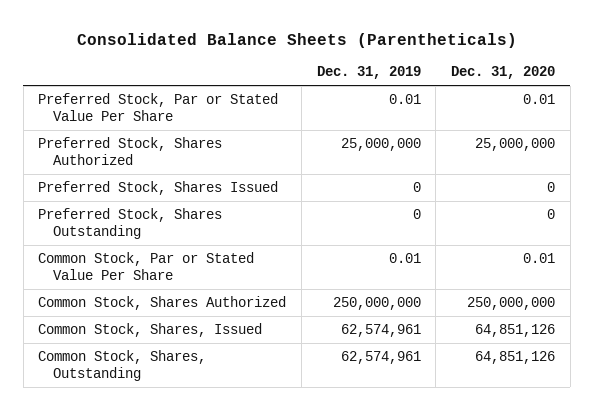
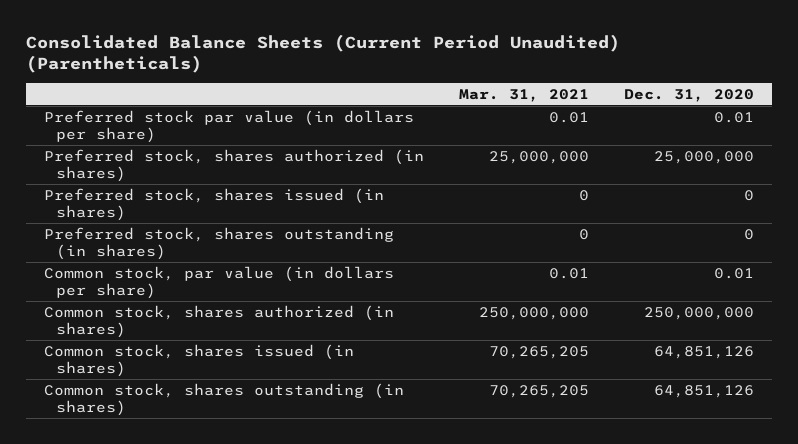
- Consolidated Balance Sheets (Parentheticals)
+ Consolidated Balance Sheets (Current Period Unaudited) (Parentheticals)
- | Dec. 31, 2019 | Dec. 31, 2020
+ | Mar. 31, 2021 | Dec. 31, 2020
- Preferred Stock, Par or Stated Value Per Share | 0.01 | 0.01
- Preferred Stock, Shares Authorized | 25,000,000 | 25,000,000
- Preferred Stock, Shares Issued | 0 | 0
- Preferred Stock, Shares Outstanding | 0 | 0
- Common Stock, Par or Stated Value Per Share | 0.01 | 0.01
- Common Stock, Shares Authorized | 250,000,000 | 250,000,000
- Common Stock, Shares, Issued | 62,574,961 | 64,851,126
- Common Stock, Shares, Outstanding | 62,574,961 | 64,851,126
+ Preferred stock par value (in dollars per share) | 0.01 | 0.01
+ Preferred stock, shares authorized (in shares) | 25,000,000 | 25,000,000
+ Preferred stock, shares issued (in shares) | 0 | 0
+ Preferred stock, shares outstanding (in shares) | 0 | 0
+ Common stock, par value (in dollars per share) | 0.01 | 0.01
+ Common stock, shares authorized (in shares) | 250,000,000 | 250,000,000
+ Common stock, shares issued (in shares) | 70,265,205 | 64,851,126
+ Common stock, shares outstanding (in shares) | 70,265,205 | 64,851,126

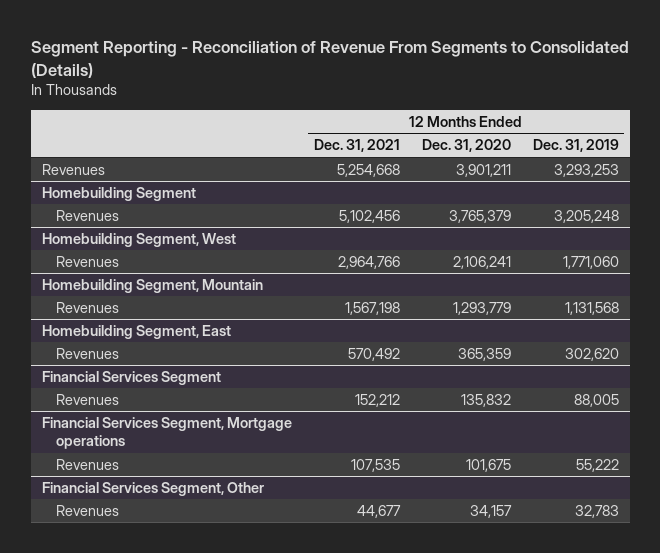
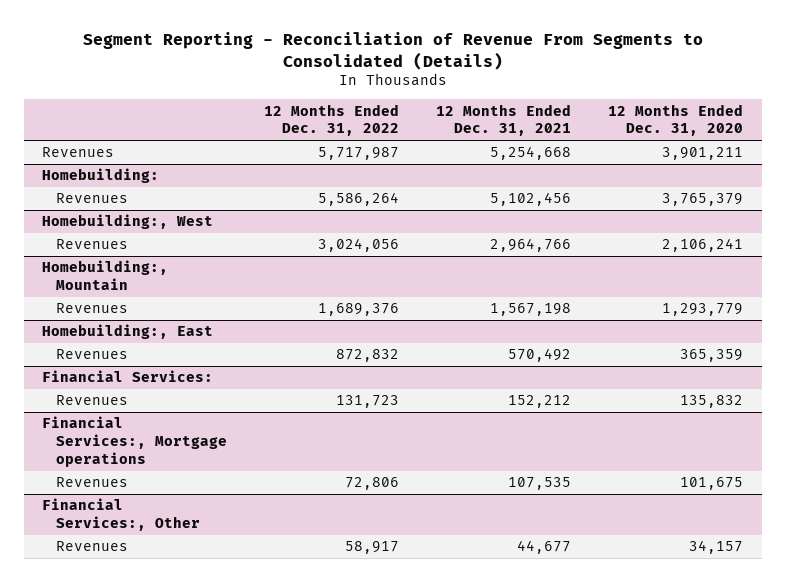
- | 12 Months Ended Dec. 31, 2021 | 12 Months Ended Dec. 31, 2020 | 12 Months Ended Dec. 31, 2019
+ | 12 Months Ended Dec. 31, 2022 | 12 Months Ended Dec. 31, 2021 | 12 Months Ended Dec. 31, 2020
- Homebuilding Segment
+ Homebuilding:
- Homebuilding Segment, West
+ Homebuilding:, West
- Homebuilding Segment, Mountain
+ Homebuilding:, Mountain
- Homebuilding Segment, East
+ Homebuilding:, East
- Financial Services Segment
+ Financial Services:
- Financial Services Segment, Mortgage operations
+ Financial Services:, Mortgage operations
- Financial Services Segment, Other
+ Financial Services:, Other

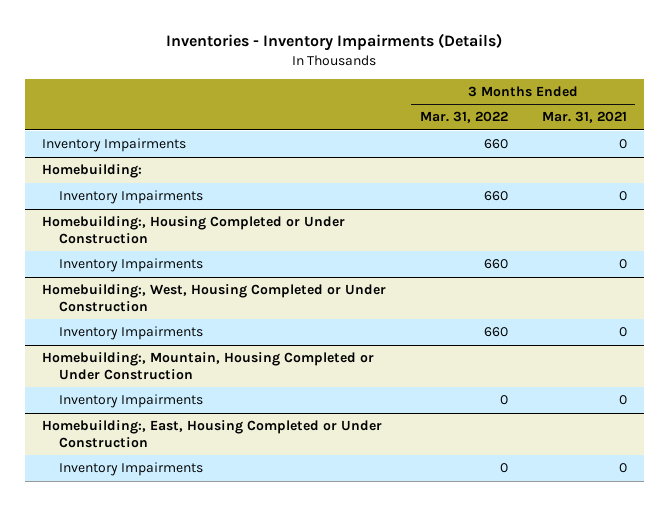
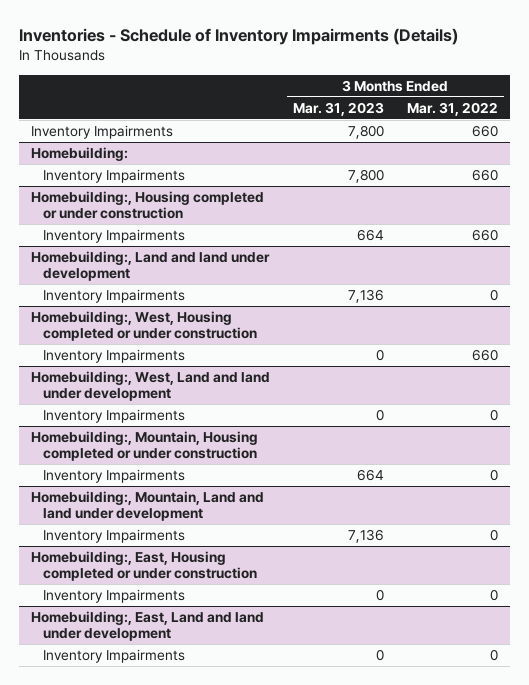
- Inventories - Inventory Impairments (Details)
+ Inventories - Schedule of Inventory Impairments (Details)
- | 3 Months Ended Mar. 31, 2022 | 3 Months Ended Mar. 31, 2021
+ | 3 Months Ended Mar. 31, 2023 | 3 Months Ended Mar. 31, 2022
- Homebuilding:, Housing Completed or Under Construction
+ Homebuilding:, Housing completed or under construction
- Homebuilding:, West, Housing Completed or Under Construction
+ Homebuilding:, Land and land under development
+ Inventory Impairments | 7,136 | 0
+ Homebuilding:, West, Housing completed or under construction
- Homebuilding:, Mountain, Housing Completed or Under Construction
+ Homebuilding:, West, Land and land under development
- Homebuilding:, East, Housing Completed or Under Construction
+ Homebuilding:, Mountain, Housing completed or under construction
+ Homebuilding:, Mountain, Land and land under development
+ Inventory Impairments | 7,136 | 0
+ Homebuilding:, East, Housing completed or under construction
+ Inventory Impairments | 0 | 0
+ Homebuilding:, East, Land and land under development
+ Inventory Impairments | 0 | 0

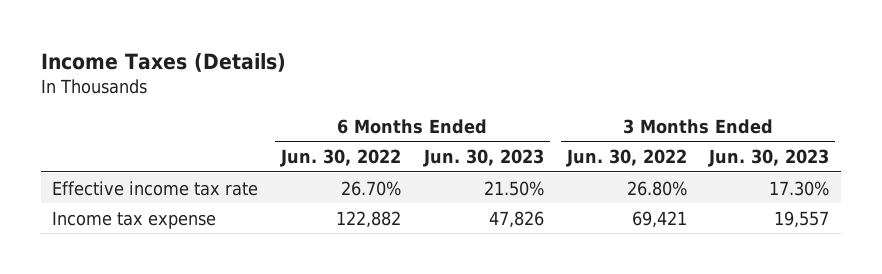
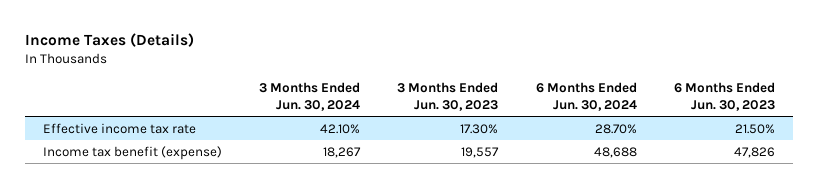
- | 6 Months Ended Jun. 30, 2022 | 6 Months Ended Jun. 30, 2023 | 3 Months Ended Jun. 30, 2022 | 3 Months Ended Jun. 30, 2023
+ | 3 Months Ended Jun. 30, 2024 | 3 Months Ended Jun. 30, 2023 | 6 Months Ended Jun. 30, 2024 | 6 Months Ended Jun. 30, 2023
- Income tax expense | 122,882 | 47,826 | 69,421 | 19,557
+ Income tax benefit (expense) | 18,267 | 19,557 | 48,688 | 47,826

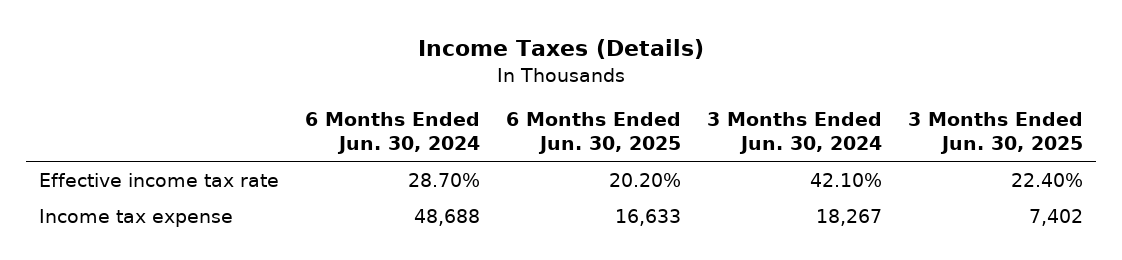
- | 3 Months Ended Jun. 30, 2024 | 3 Months Ended Jun. 30, 2023 | 6 Months Ended Jun. 30, 2024 | 6 Months Ended Jun. 30, 2023
+ | 6 Months Ended Jun. 30, 2024 | 6 Months Ended Jun. 30, 2025 | 3 Months Ended Jun. 30, 2024 | 3 Months Ended Jun. 30, 2025
- Income tax benefit (expense) | 18,267 | 19,557 | 48,688 | 47,826
+ Income tax expense | 48,688 | 16,633 | 18,267 | 7,402

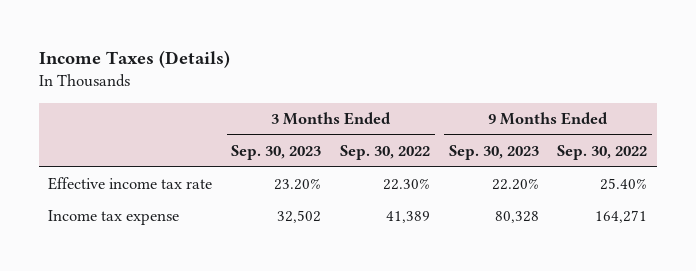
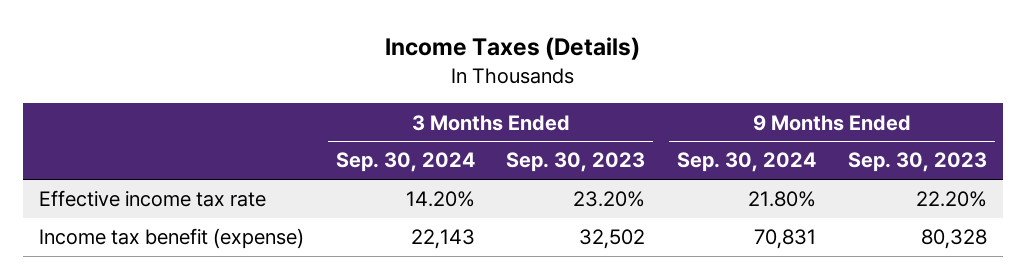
- | 3 Months Ended Sep. 30, 2023 | 3 Months Ended Sep. 30, 2022 | 9 Months Ended Sep. 30, 2023 | 9 Months Ended Sep. 30, 2022
+ | 3 Months Ended Sep. 30, 2024 | 3 Months Ended Sep. 30, 2023 | 9 Months Ended Sep. 30, 2024 | 9 Months Ended Sep. 30, 2023
- Income tax expense | 32,502 | 41,389 | 80,328 | 164,271
+ Income tax benefit (expense) | 22,143 | 32,502 | 70,831 | 80,328

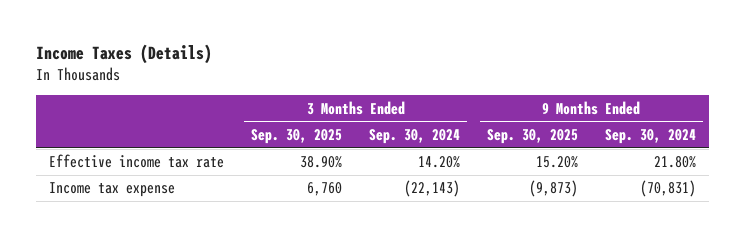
- | 3 Months Ended Sep. 30, 2024 | 3 Months Ended Sep. 30, 2023 | 9 Months Ended Sep. 30, 2024 | 9 Months Ended Sep. 30, 2023
+ | 3 Months Ended Sep. 30, 2025 | 3 Months Ended Sep. 30, 2024 | 9 Months Ended Sep. 30, 2025 | 9 Months Ended Sep. 30, 2024
- Income tax benefit (expense) | 22,143 | 32,502 | 70,831 | 80,328
+ Income tax expense | 6,760 | (22,143) | (9,873) | (70,831)

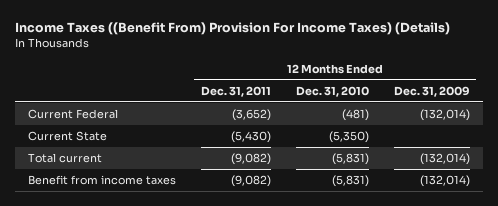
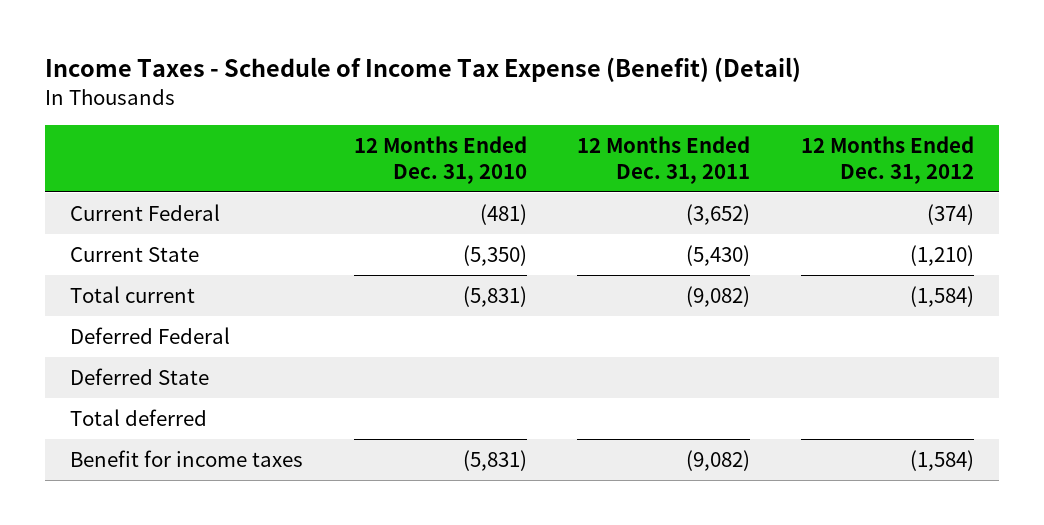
- Income Taxes ((Benefit From) Provision For Income Taxes) (Details)
+ Income Taxes - Schedule of Income Tax Expense (Benefit) (Detail)
- | 12 Months Ended Dec. 31, 2011 | 12 Months Ended Dec. 31, 2010 | 12 Months Ended Dec. 31, 2009
+ | 12 Months Ended Dec. 31, 2010 | 12 Months Ended Dec. 31, 2011 | 12 Months Ended Dec. 31, 2012
- Benefit from income taxes | (9,082) | (5,831) | (132,014)
+ Deferred Federal
+ Deferred State
+ Total deferred
+ Benefit for income taxes | (5,831) | (9,082) | (1,584)

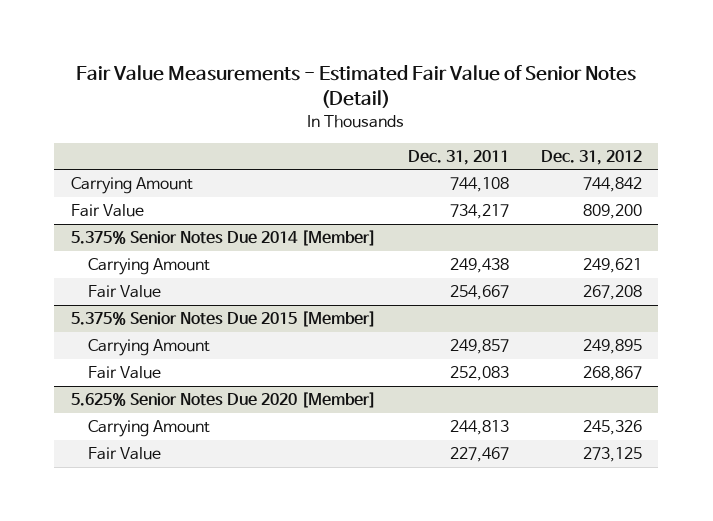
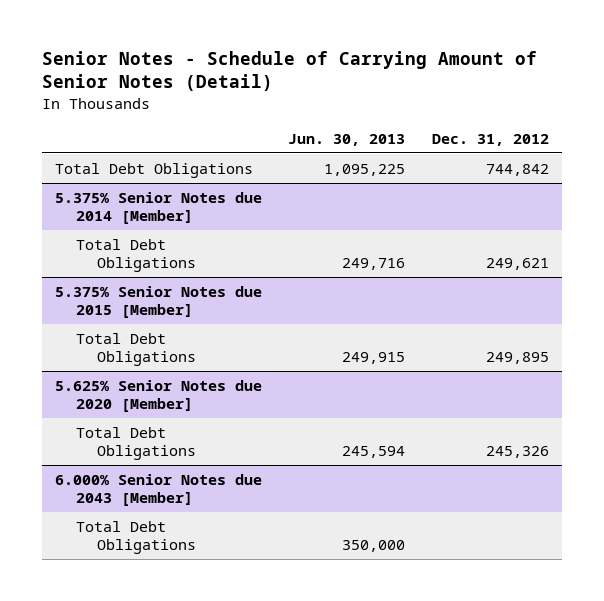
- Fair Value Measurements - Estimated Fair Value of Senior Notes (Detail)
+ Senior Notes - Schedule of Carrying Amount of Senior Notes (Detail)
- | Dec. 31, 2011 | Dec. 31, 2012
+ | Jun. 30, 2013 | Dec. 31, 2012
- Carrying Amount | 744,108 | 744,842
- Fair Value | 734,217 | 809,200
- 5.375% Senior Notes Due 2014 [Member]
- Carrying Amount | 249,438 | 249,621
- Fair Value | 254,667 | 267,208
- 5.375% Senior Notes Due 2015 [Member]
- Carrying Amount | 249,857 | 249,895
- Fair Value | 252,083 | 268,867
- 5.625% Senior Notes Due 2020 [Member]
- Carrying Amount | 244,813 | 245,326
- Fair Value | 227,467 | 273,125
+ Total Debt Obligations | 1,095,225 | 744,842
+ 5.375% Senior Notes due 2014 [Member]
+ Total Debt Obligations | 249,716 | 249,621
+ 5.375% Senior Notes due 2015 [Member]
+ Total Debt Obligations | 249,915 | 249,895
+ 5.625% Senior Notes due 2020 [Member]
+ Total Debt Obligations | 245,594 | 245,326
+ 6.000% Senior Notes due 2043 [Member]
+ Total Debt Obligations | 350,000 |

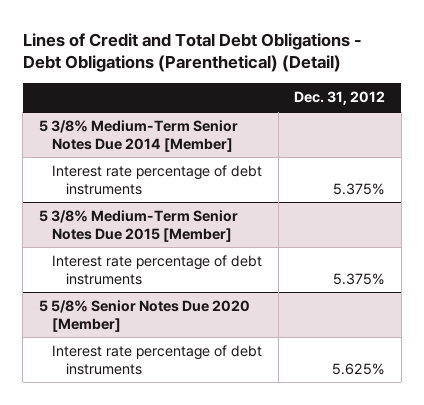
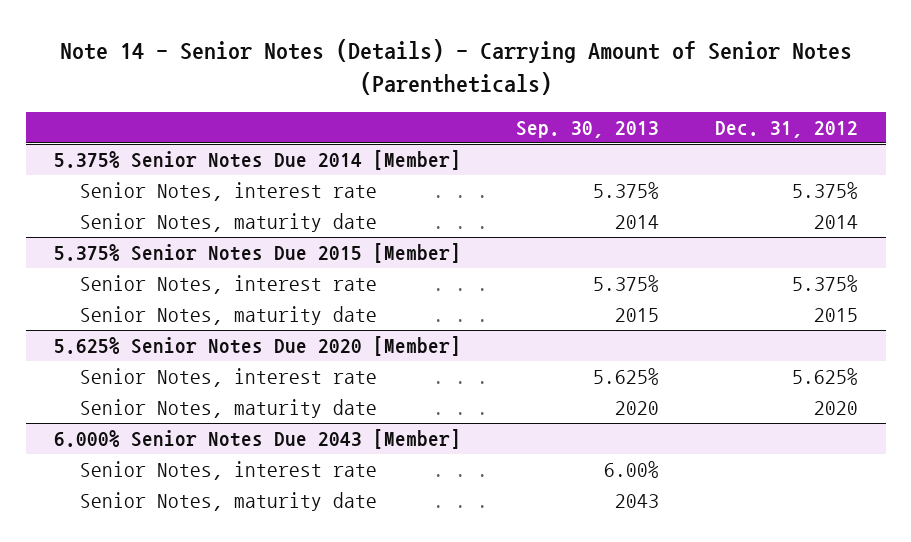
- Lines of Credit and Total Debt Obligations - Debt Obligations (Parenthetical) (Detail)
+ Note 14 - Senior Notes (Details) - Carrying Amount of Senior Notes (Parentheticals)
- | Dec. 31, 2012
+ | Sep. 30, 2013 | Dec. 31, 2012
- 5 3/8% Medium-Term Senior Notes Due 2014 [Member]
- Interest rate percentage of debt instruments | 5.375%
- 5 3/8% Medium-Term Senior Notes Due 2015 [Member]
- Interest rate percentage of debt instruments | 5.375%
- 5 5/8% Senior Notes Due 2020 [Member]
- Interest rate percentage of debt instruments | 5.625%
+ 5.375% Senior Notes Due 2014 [Member]
+ Senior Notes, interest rate | 5.375% | 5.375%
+ Senior Notes, maturity date | 2014 | 2014
+ 5.375% Senior Notes Due 2015 [Member]
+ Senior Notes, interest rate | 5.375% | 5.375%
+ Senior Notes, maturity date | 2015 | 2015
+ 5.625% Senior Notes Due 2020 [Member]
+ Senior Notes, interest rate | 5.625% | 5.625%
+ Senior Notes, maturity date | 2020 | 2020
+ 6.000% Senior Notes Due 2043 [Member]
+ Senior Notes, interest rate | 6.00% |
+ Senior Notes, maturity date | 2043 |

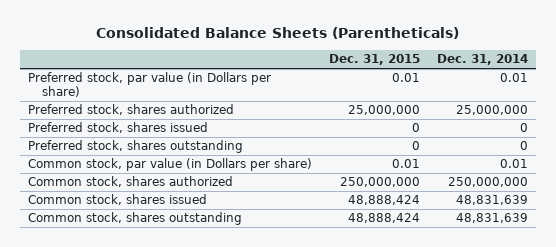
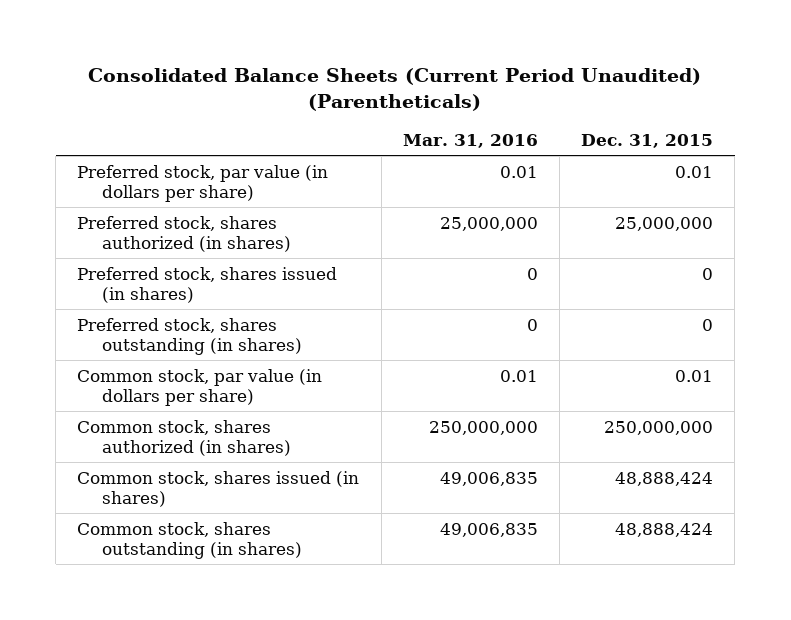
- Consolidated Balance Sheets (Parentheticals)
+ Consolidated Balance Sheets (Current Period Unaudited) (Parentheticals)
- | Dec. 31, 2015 | Dec. 31, 2014
+ | Mar. 31, 2016 | Dec. 31, 2015
- Preferred stock, par value (in Dollars per share) | 0.01 | 0.01
- Preferred stock, shares authorized | 25,000,000 | 25,000,000
- Preferred stock, shares issued | 0 | 0
- Preferred stock, shares outstanding | 0 | 0
- Common stock, par value (in Dollars per share) | 0.01 | 0.01
- Common stock, shares authorized | 250,000,000 | 250,000,000
- Common stock, shares issued | 48,888,424 | 48,831,639
- Common stock, shares outstanding | 48,888,424 | 48,831,639
+ Preferred stock, par value (in dollars per share) | 0.01 | 0.01
+ Preferred stock, shares authorized (in shares) | 25,000,000 | 25,000,000
+ Preferred stock, shares issued (in shares) | 0 | 0
+ Preferred stock, shares outstanding (in shares) | 0 | 0
+ Common stock, par value (in dollars per share) | 0.01 | 0.01
+ Common stock, shares authorized (in shares) | 250,000,000 | 250,000,000
+ Common stock, shares issued (in shares) | 49,006,835 | 48,888,424
+ Common stock, shares outstanding (in shares) | 49,006,835 | 48,888,424

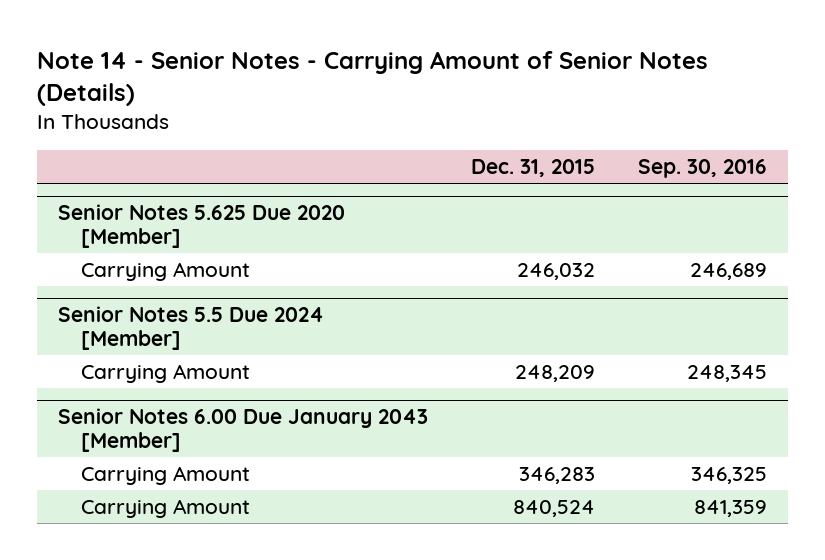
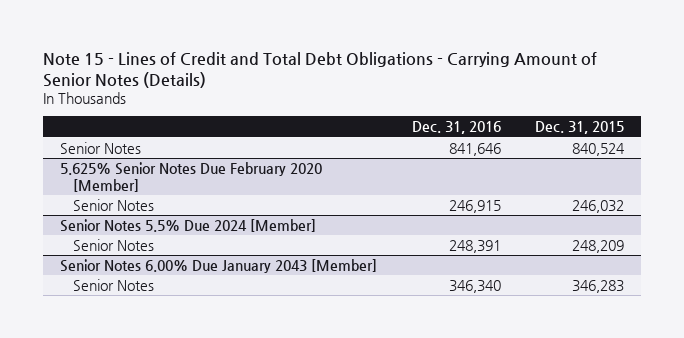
- Note 14 - Senior Notes - Carrying Amount of Senior Notes (Details)
+ Note 15 - Lines of Credit and Total Debt Obligations - Carrying Amount of Senior Notes (Details)
- | Dec. 31, 2015 | Sep. 30, 2016
+ | Dec. 31, 2016 | Dec. 31, 2015
- Senior Notes 5.625 Due 2020 [Member]
- Carrying Amount | 246,032 | 246,689
- Senior Notes 5.5 Due 2024 [Member]
- Carrying Amount | 248,209 | 248,345
- Senior Notes 6.00 Due January 2043 [Member]
- Carrying Amount | 346,283 | 346,325
- Carrying Amount | 840,524 | 841,359
+ Senior Notes | 841,646 | 840,524
+ 5.625% Senior Notes Due February 2020 [Member]
+ Senior Notes | 246,915 | 246,032
+ Senior Notes 5.5% Due 2024 [Member]
+ Senior Notes | 248,391 | 248,209
+ Senior Notes 6.00% Due January 2043 [Member]
+ Senior Notes | 346,340 | 346,283

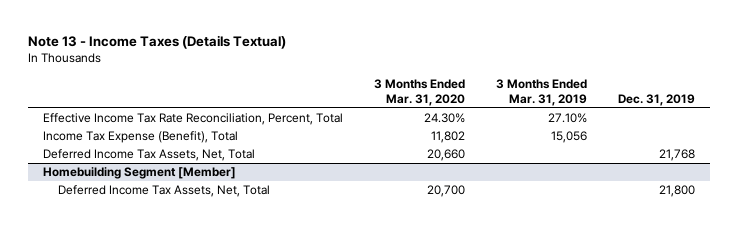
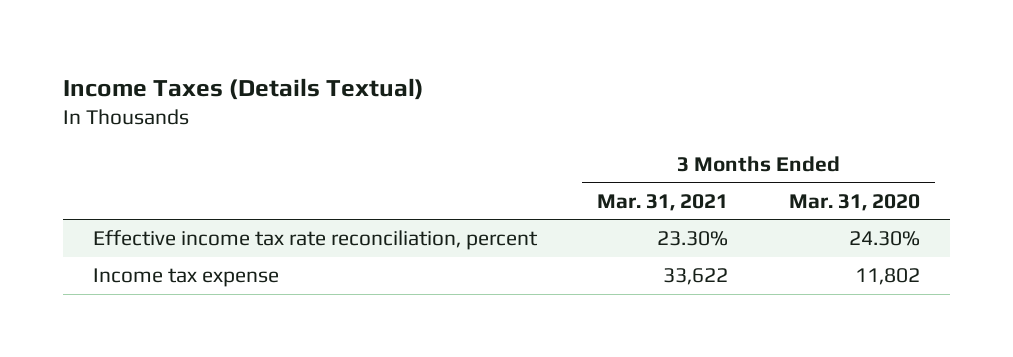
- Note 13 - Income Taxes (Details Textual)
+ Income Taxes (Details Textual)
- | 3 Months Ended Mar. 31, 2020 | 3 Months Ended Mar. 31, 2019 | Dec. 31, 2019
+ | 3 Months Ended Mar. 31, 2021 | 3 Months Ended Mar. 31, 2020
- Effective Income Tax Rate Reconciliation, Percent, Total | 24.30% | 27.10% |
- Income Tax Expense (Benefit), Total | 11,802 | 15,056 |
- Deferred Income Tax Assets, Net, Total | 20,660 | | 21,768
- Homebuilding Segment [Member]
- Deferred Income Tax Assets, Net, Total | 20,700 | | 21,800
+ Effective income tax rate reconciliation, percent | 23.30% | 24.30%
+ Income tax expense | 33,622 | 11,802

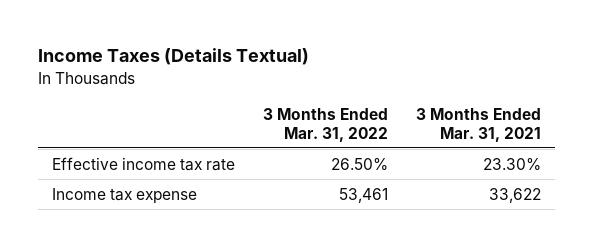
- | 3 Months Ended Mar. 31, 2021 | 3 Months Ended Mar. 31, 2020
+ | 3 Months Ended Mar. 31, 2022 | 3 Months Ended Mar. 31, 2021
- Effective income tax rate reconciliation, percent | 23.30% | 24.30%
+ Effective income tax rate | 26.50% | 23.30%

